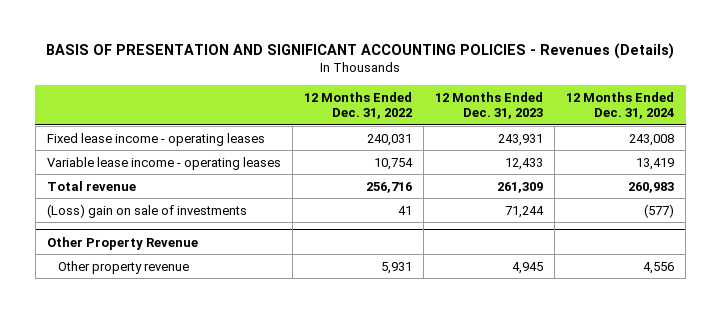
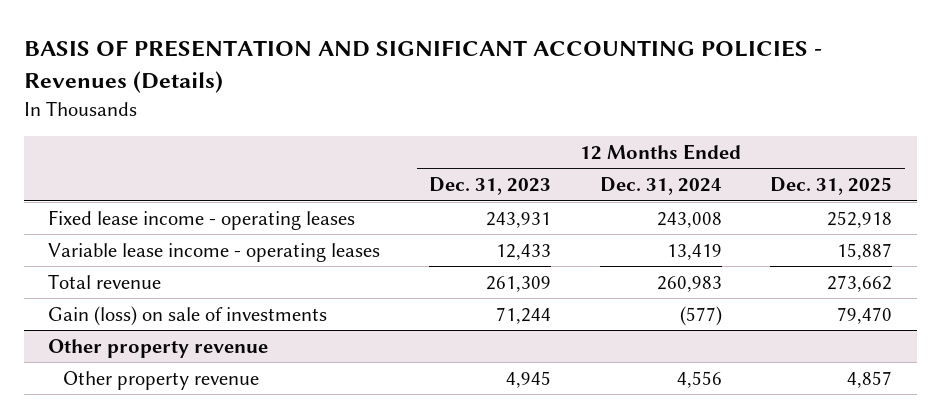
- | 12 Months Ended Dec. 31, 2022 | 12 Months Ended Dec. 31, 2023 | 12 Months Ended Dec. 31, 2024
+ | 12 Months Ended Dec. 31, 2023 | 12 Months Ended Dec. 31, 2024 | 12 Months Ended Dec. 31, 2025
- (Loss) gain on sale of investments | 41 | 71,244 | (577)
- Other Property Revenue
+ Gain (loss) on sale of investments | 71,244 | (577) | 79,470
+ Other property revenue

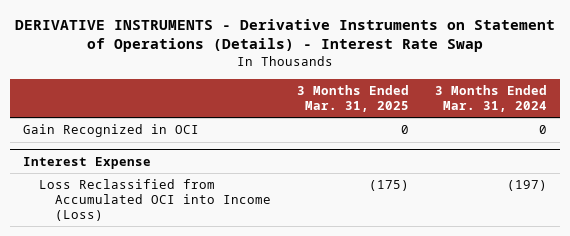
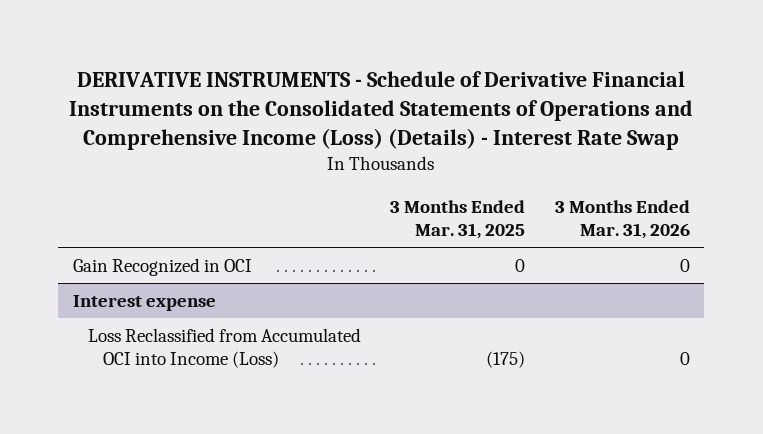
- DERIVATIVE INSTRUMENTS - Derivative Instruments on Statement of Operations (Details) - Interest Rate Swap
+ DERIVATIVE INSTRUMENTS - Schedule of Derivative Financial Instruments on the Consolidated Statements of Operations and Comprehensive Income (Loss) (Details) - Interest Rate Swap
- | 3 Months Ended Mar. 31, 2025 | 3 Months Ended Mar. 31, 2024
+ | 3 Months Ended Mar. 31, 2025 | 3 Months Ended Mar. 31, 2026
- Interest Expense
+ Interest expense

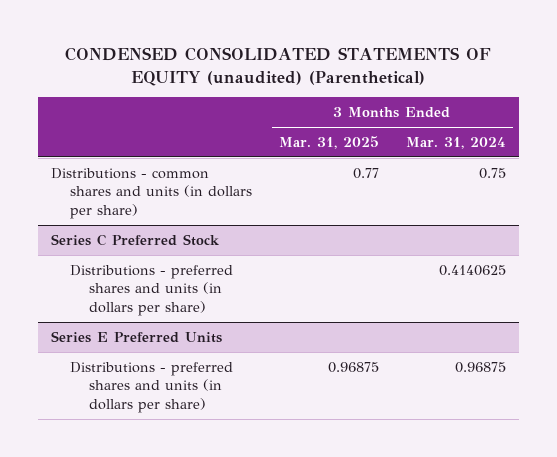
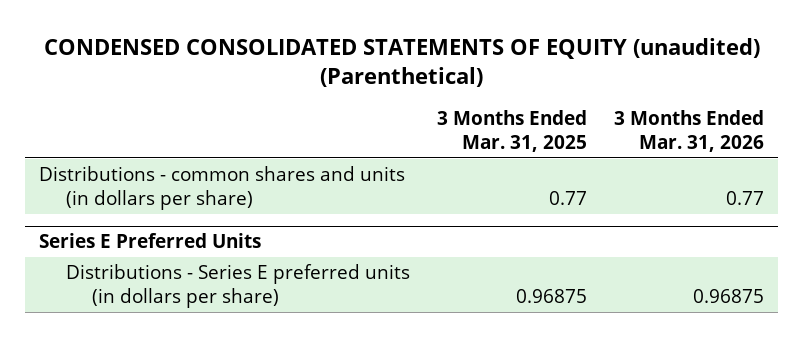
- | 3 Months Ended Mar. 31, 2025 | 3 Months Ended Mar. 31, 2024
+ | 3 Months Ended Mar. 31, 2025 | 3 Months Ended Mar. 31, 2026
- Series C Preferred Stock
- Distributions - preferred shares and units (in dollars per share) | | 0.4140625
@ Series E Preferred Units
- Distributions - preferred shares and units (in dollars per share) | 0.96875 | 0.96875
+ Distributions - Series E preferred units (in dollars per share) | 0.96875 | 0.96875

